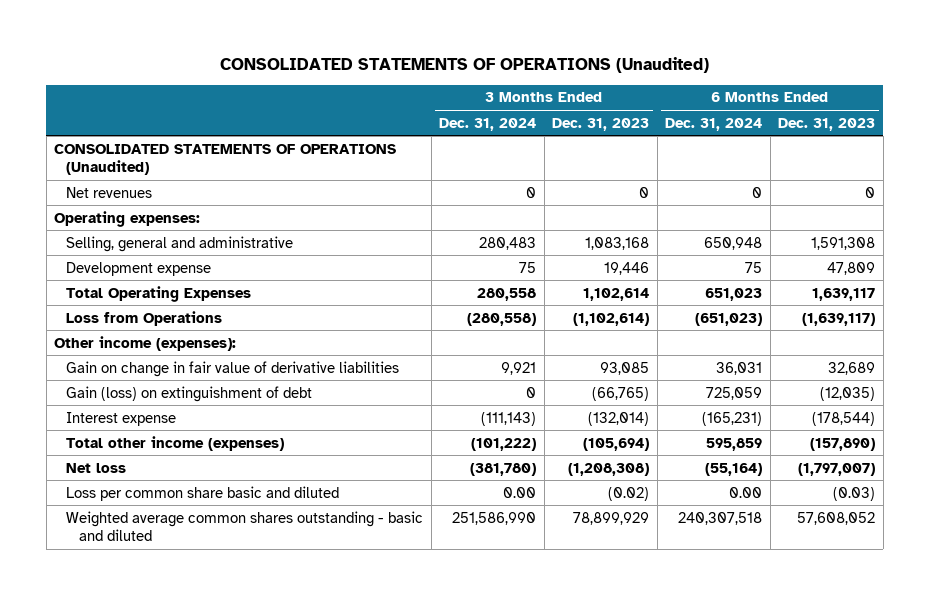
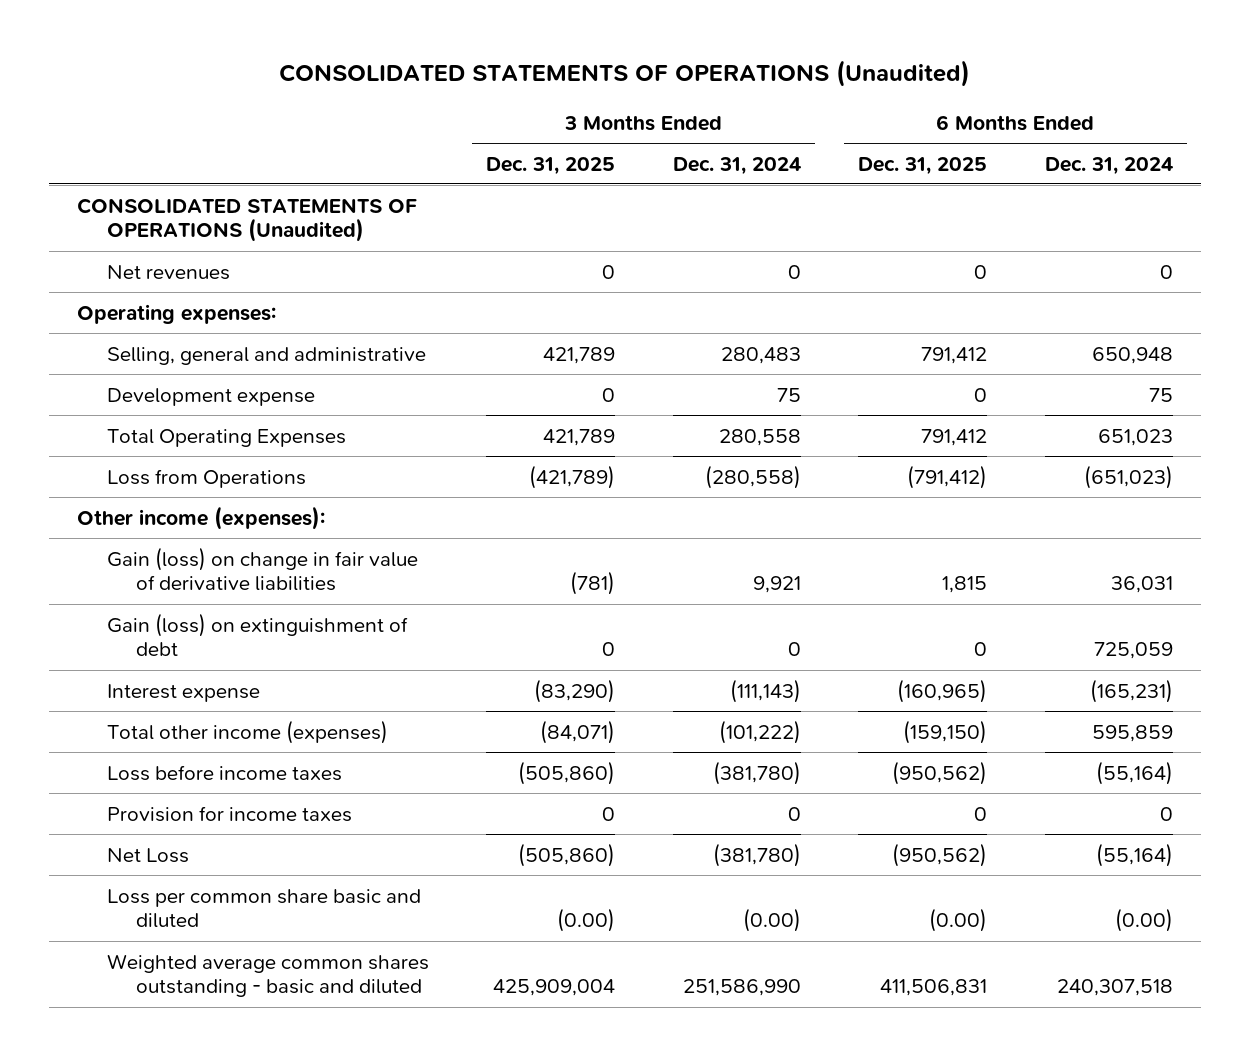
- | 3 Months Ended Dec. 31, 2024 | 3 Months Ended Dec. 31, 2023 | 6 Months Ended Dec. 31, 2024 | 6 Months Ended Dec. 31, 2023
+ | 3 Months Ended Dec. 31, 2025 | 3 Months Ended Dec. 31, 2024 | 6 Months Ended Dec. 31, 2025 | 6 Months Ended Dec. 31, 2024
- Gain on change in fair value of derivative liabilities | 9,921 | 93,085 | 36,031 | 32,689
+ Gain (loss) on change in fair value of derivative liabilities | (781) | 9,921 | 1,815 | 36,031
- Net loss | (381,780) | (1,208,308) | (55,164) | (1,797,007)
- Loss per common share basic and diluted | 0.00 | (0.02) | 0.00 | (0.03)
+ Loss before income taxes | (505,860) | (381,780) | (950,562) | (55,164)
+ Provision for income taxes | 0 | 0 | 0 | 0
+ Net Loss | (505,860) | (381,780) | (950,562) | (55,164)
+ Loss per common share basic and diluted | (0.00) | (0.00) | (0.00) | (0.00)

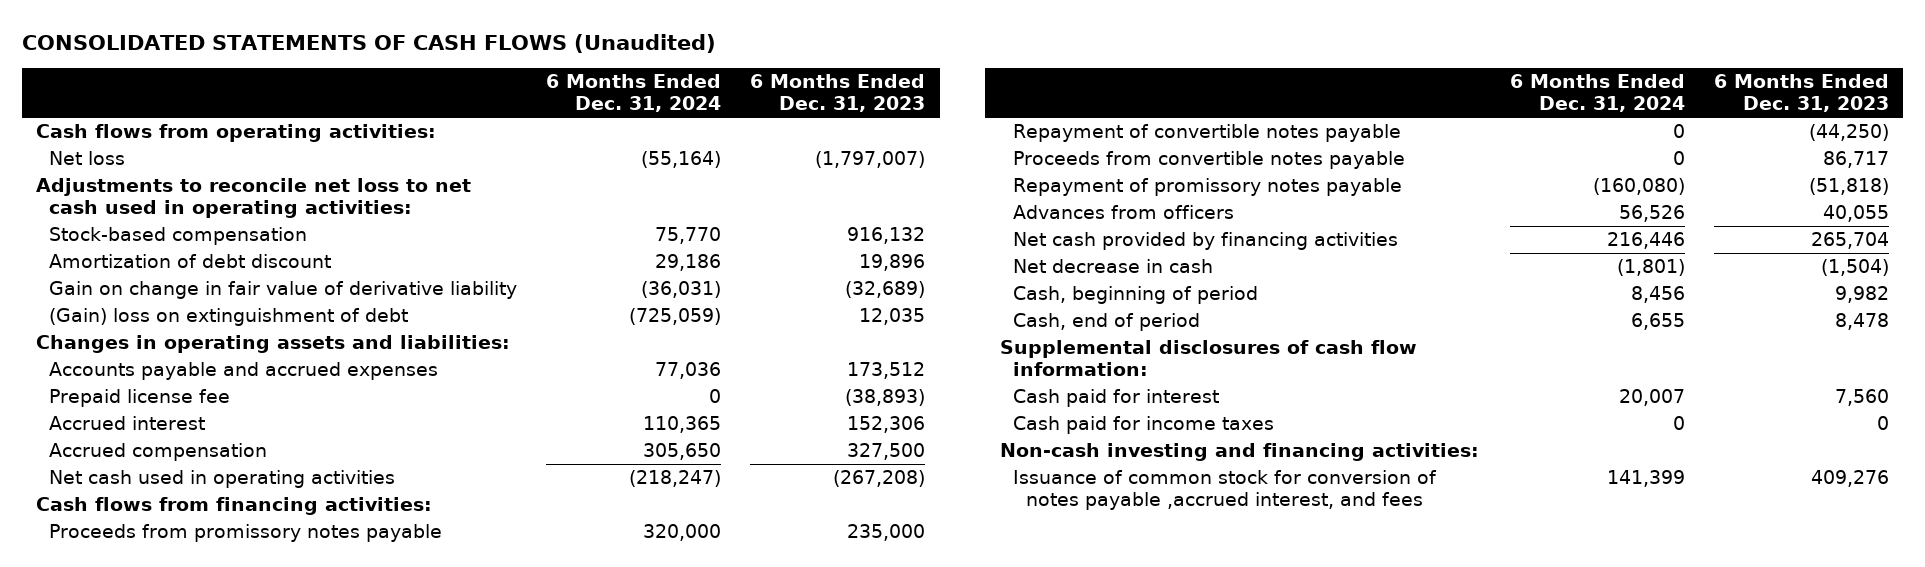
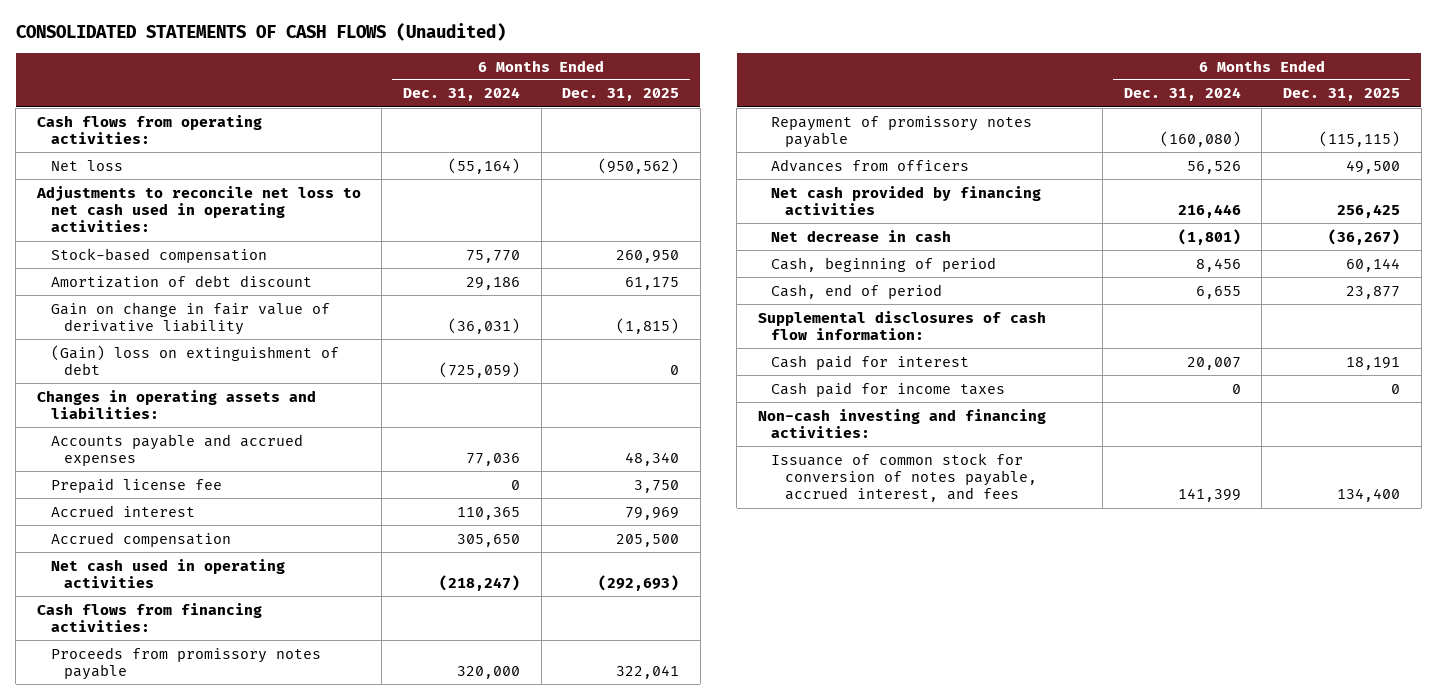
- | 6 Months Ended Dec. 31, 2024 | 6 Months Ended Dec. 31, 2023
+ | 6 Months Ended Dec. 31, 2024 | 6 Months Ended Dec. 31, 2025
- Repayment of convertible notes payable | 0 | (44,250)
- Proceeds from convertible notes payable | 0 | 86,717
- Issuance of common stock for conversion of notes payable ,accrued interest, and fees | 141,399 | 409,276
+ Issuance of common stock for conversion of notes payable, accrued interest, and fees | 141,399 | 134,400

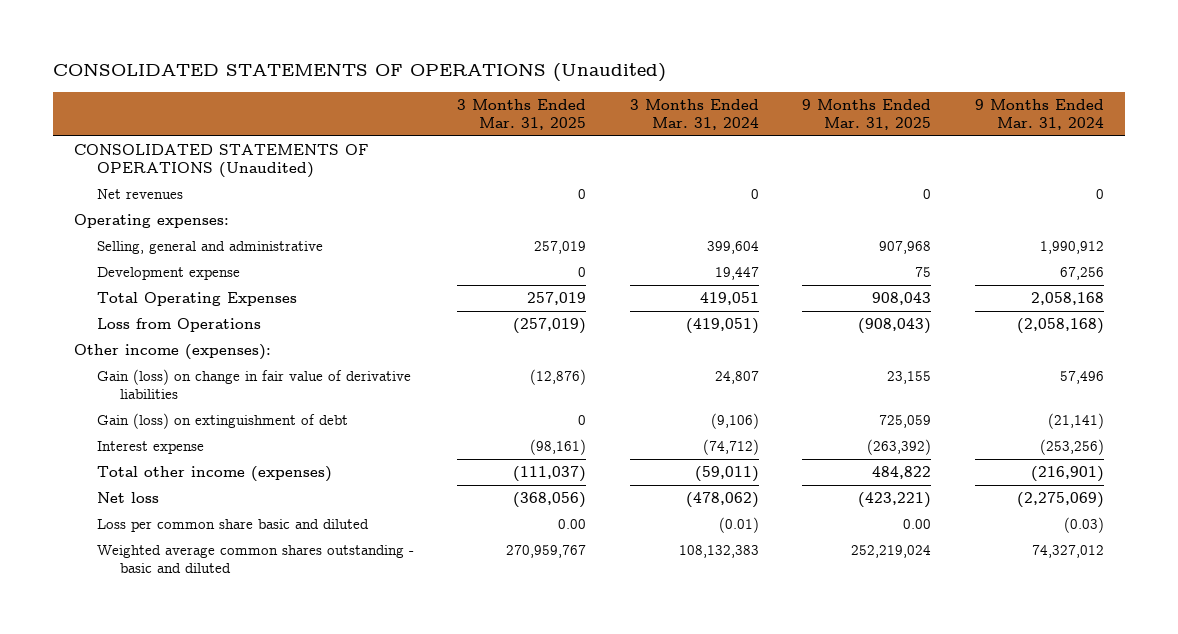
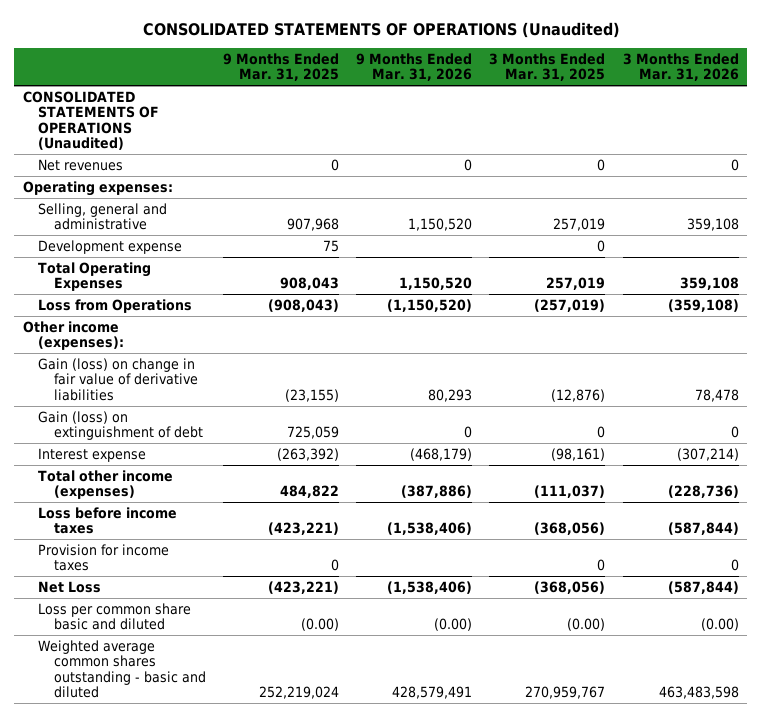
- | 3 Months Ended Mar. 31, 2025 | 3 Months Ended Mar. 31, 2024 | 9 Months Ended Mar. 31, 2025 | 9 Months Ended Mar. 31, 2024
+ | 9 Months Ended Mar. 31, 2025 | 9 Months Ended Mar. 31, 2026 | 3 Months Ended Mar. 31, 2025 | 3 Months Ended Mar. 31, 2026
- Gain (loss) on change in fair value of derivative liabilities | (12,876) | 24,807 | 23,155 | 57,496
+ Gain (loss) on change in fair value of derivative liabilities | (23,155) | 80,293 | (12,876) | 78,478
- Net loss | (368,056) | (478,062) | (423,221) | (2,275,069)
- Loss per common share basic and diluted | 0.00 | (0.01) | 0.00 | (0.03)
+ Loss before income taxes | (423,221) | (1,538,406) | (368,056) | (587,844)
+ Provision for income taxes | 0 | | 0 | 0
+ Net Loss | (423,221) | (1,538,406) | (368,056) | (587,844)
+ Loss per common share basic and diluted | (0.00) | (0.00) | (0.00) | (0.00)

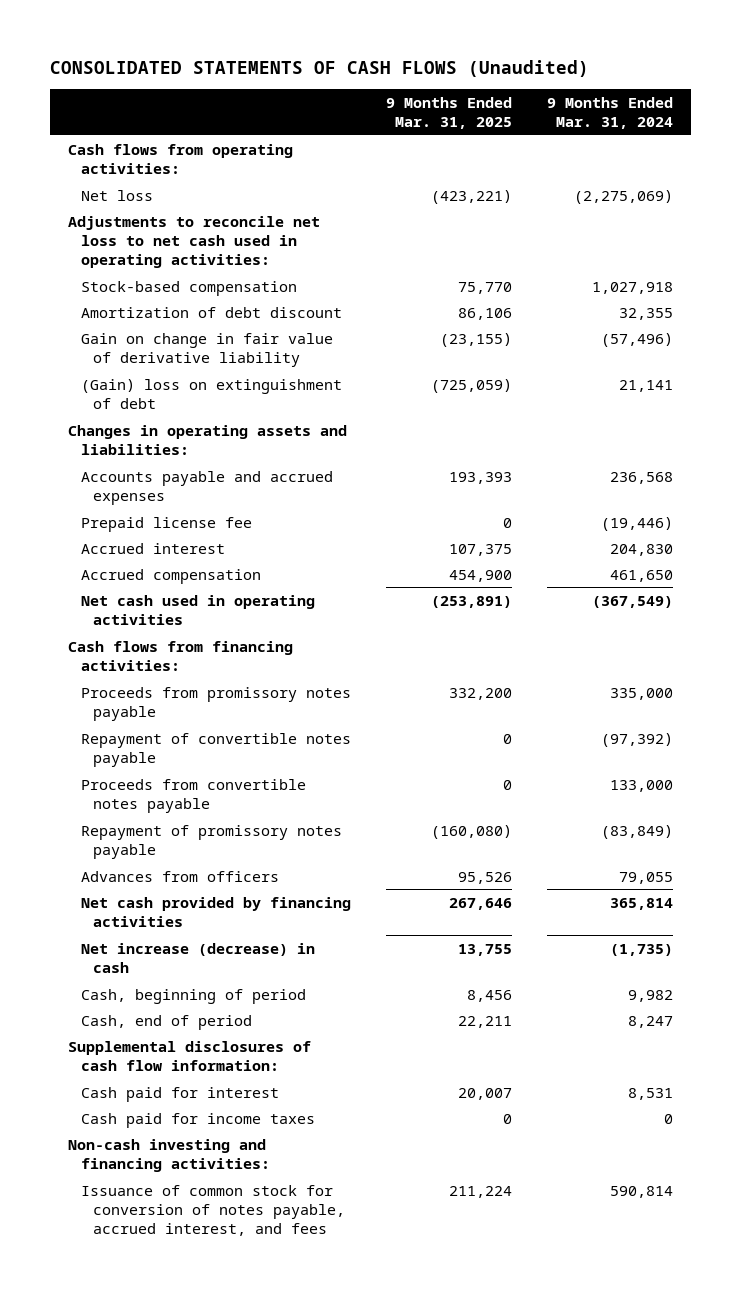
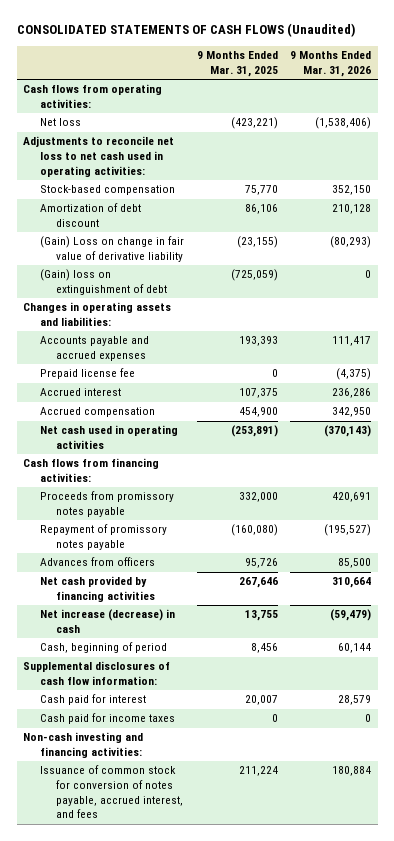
- | 9 Months Ended Mar. 31, 2025 | 9 Months Ended Mar. 31, 2024
+ | 9 Months Ended Mar. 31, 2025 | 9 Months Ended Mar. 31, 2026
- Gain on change in fair value of derivative liability | (23,155) | (57,496)
+ (Gain) Loss on change in fair value of derivative liability | (23,155) | (80,293)
- Proceeds from promissory notes payable | 332,200 | 335,000
- Repayment of convertible notes payable | 0 | (97,392)
- Proceeds from convertible notes payable | 0 | 133,000
+ Proceeds from promissory notes payable | 332,000 | 420,691
- Advances from officers | 95,526 | 79,055
+ Advances from officers | 95,726 | 85,500
- Cash, end of period | 22,211 | 8,247

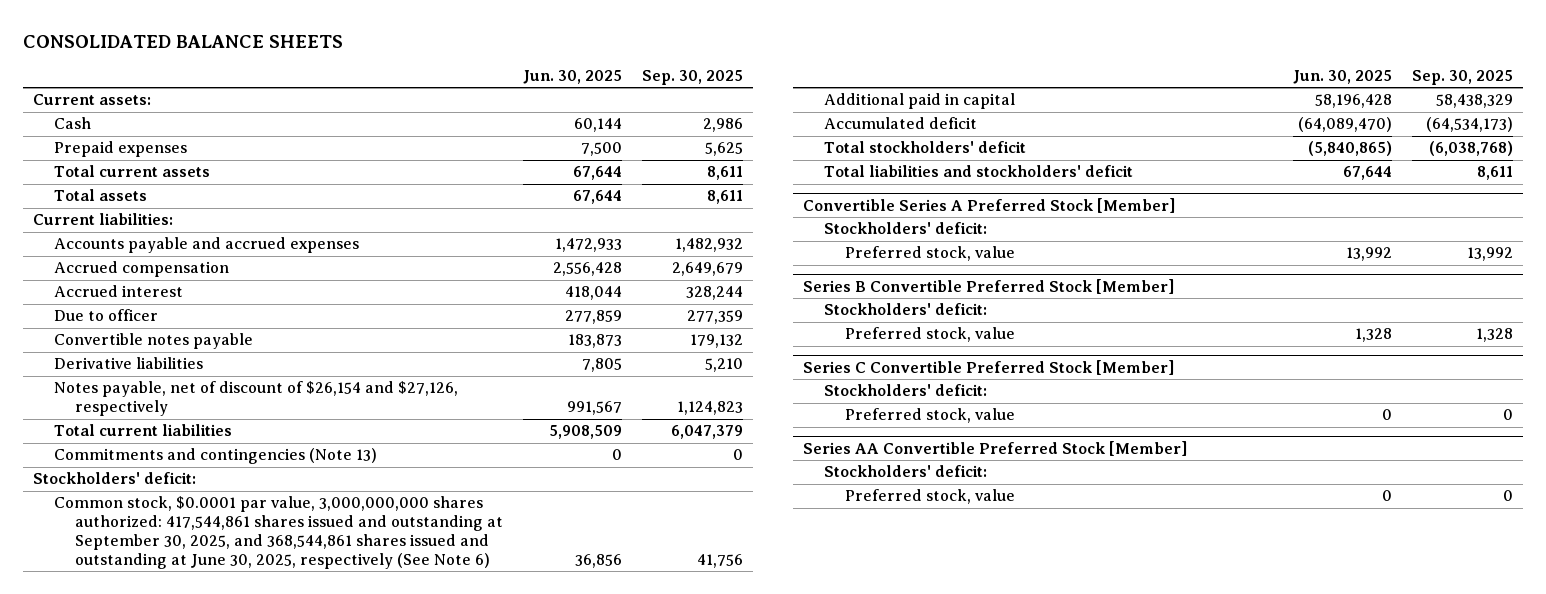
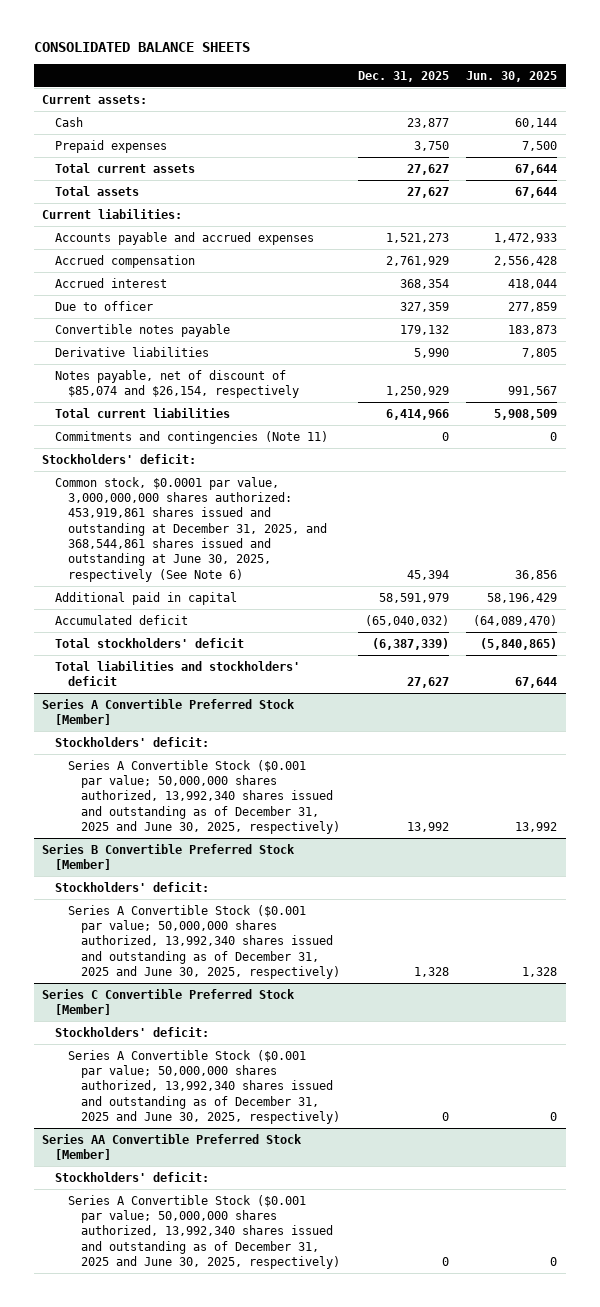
- | Jun. 30, 2025 | Sep. 30, 2025
+ | Dec. 31, 2025 | Jun. 30, 2025
- Notes payable, net of discount of $26,154 and $27,126, respectively | 991,567 | 1,124,823
+ Notes payable, net of discount of $85,074 and $26,154, respectively | 1,250,929 | 991,567
- Commitments and contingencies (Note 13) | 0 | 0
+ Commitments and contingencies (Note 11) | 0 | 0
- Common stock, $0.0001 par value, 3,000,000,000 shares authorized: 417,544,861 shares issued and outstanding at September 30, 2025, and 368,544,861 shares issued and outstanding at June 30, 2025, respectively (See Note 6) | 36,856 | 41,756
- Additional paid in capital | 58,196,428 | 58,438,329
+ Common stock, $0.0001 par value, 3,000,000,000 shares authorized: 453,919,861 shares issued and outstanding at December 31, 2025, and 368,544,861 shares issued and outstanding at June 30, 2025, respectively (See Note 6) | 45,394 | 36,856
+ Additional paid in capital | 58,591,979 | 58,196,429
- Convertible Series A Preferred Stock [Member]
+ Series A Convertible Preferred Stock [Member]
- Preferred stock, value | 13,992 | 13,992
+ Series A Convertible Stock ($0.001 par value; 50,000,000 shares authorized, 13,992,340 shares issued and outstanding as of December 31, 2025 and June 30, 2025, respectively) | 13,992 | 13,992
@ Series B Convertible Preferred Stock [Member]
- Preferred stock, value | 1,328 | 1,328
+ Series A Convertible Stock ($0.001 par value; 50,000,000 shares authorized, 13,992,340 shares issued and outstanding as of December 31, 2025 and June 30, 2025, respectively) | 1,328 | 1,328
@ Series C Convertible Preferred Stock [Member]
- Preferred stock, value | 0 | 0
+ Series A Convertible Stock ($0.001 par value; 50,000,000 shares authorized, 13,992,340 shares issued and outstanding as of December 31, 2025 and June 30, 2025, respectively) | 0 | 0
@ Series AA Convertible Preferred Stock [Member]
- Preferred stock, value | 0 | 0
+ Series A Convertible Stock ($0.001 par value; 50,000,000 shares authorized, 13,992,340 shares issued and outstanding as of December 31, 2025 and June 30, 2025, respectively) | 0 | 0

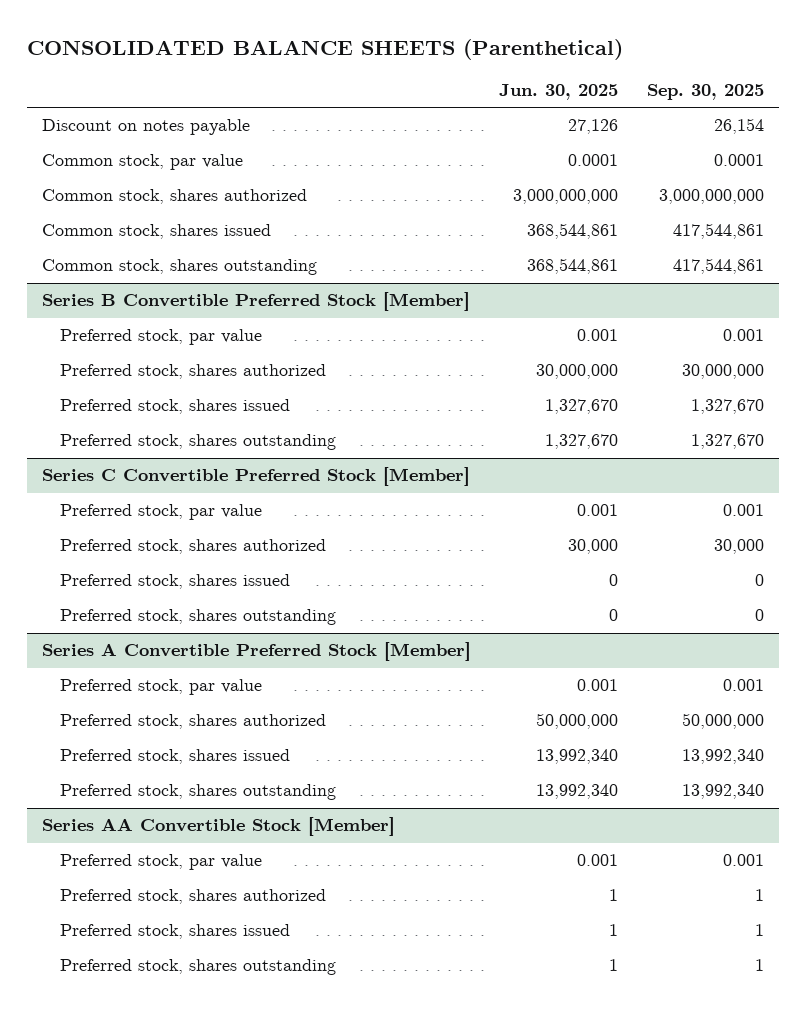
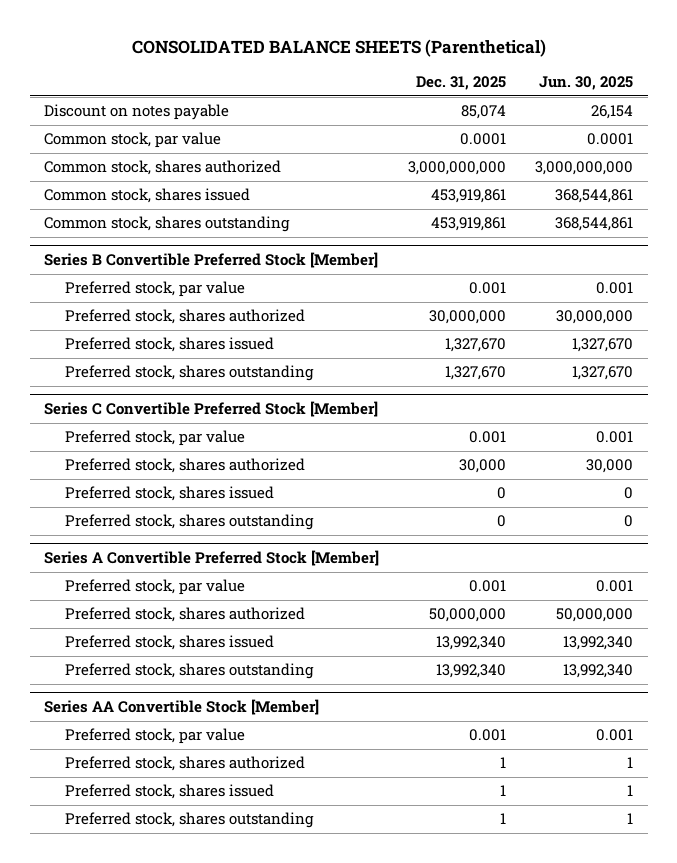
- | Jun. 30, 2025 | Sep. 30, 2025
+ | Dec. 31, 2025 | Jun. 30, 2025
- Discount on notes payable | 27,126 | 26,154
+ Discount on notes payable | 85,074 | 26,154

